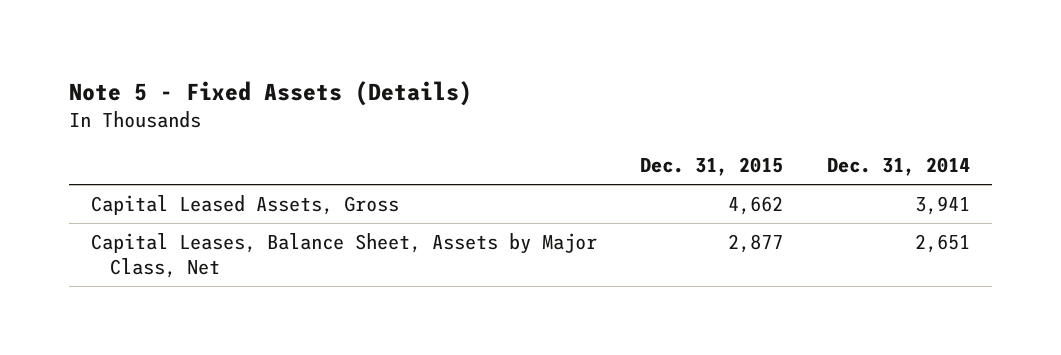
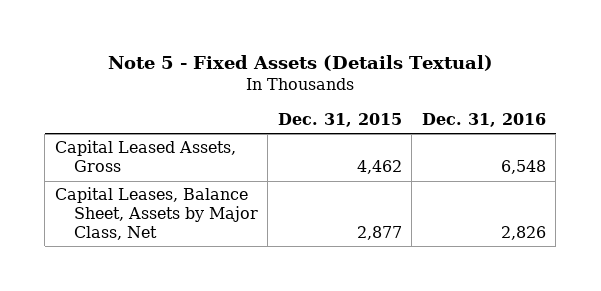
- Note 5 - Fixed Assets (Details)
+ Note 5 - Fixed Assets (Details Textual)
- | Dec. 31, 2015 | Dec. 31, 2014
+ | Dec. 31, 2015 | Dec. 31, 2016
- Capital Leased Assets, Gross | 4,662 | 3,941
+ Capital Leased Assets, Gross | 4,462 | 6,548

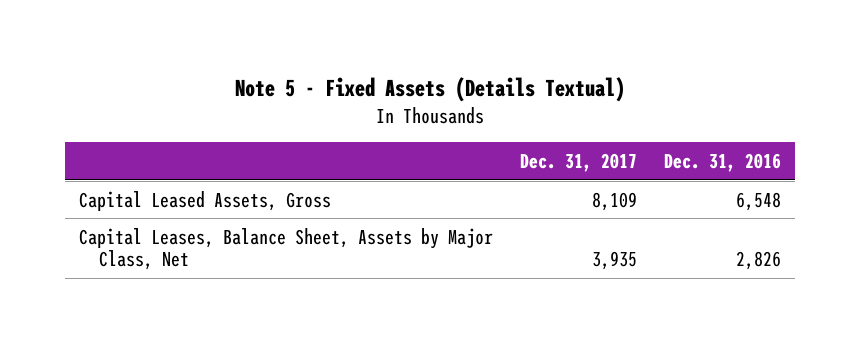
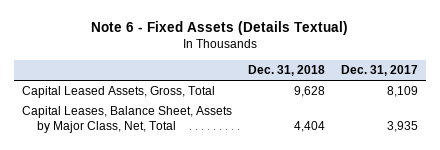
- Note 5 - Fixed Assets (Details Textual)
+ Note 6 - Fixed Assets (Details Textual)
- | Dec. 31, 2017 | Dec. 31, 2016
+ | Dec. 31, 2018 | Dec. 31, 2017
- Capital Leased Assets, Gross | 8,109 | 6,548
- Capital Leases, Balance Sheet, Assets by Major Class, Net | 3,935 | 2,826
+ Capital Leased Assets, Gross, Total | 9,628 | 8,109
+ Capital Leases, Balance Sheet, Assets by Major Class, Net, Total | 4,404 | 3,935

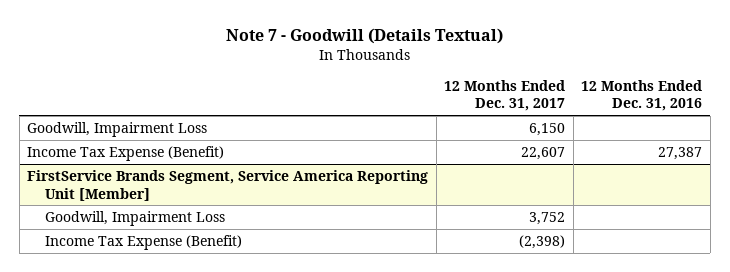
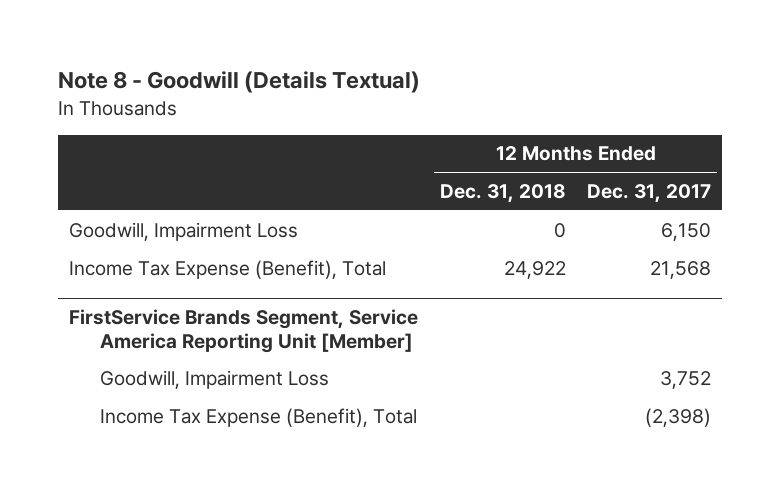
- Note 7 - Goodwill (Details Textual)
+ Note 8 - Goodwill (Details Textual)
- | 12 Months Ended Dec. 31, 2017 | 12 Months Ended Dec. 31, 2016
+ | 12 Months Ended Dec. 31, 2018 | 12 Months Ended Dec. 31, 2017
- Income Tax Expense (Benefit) | 22,607 | 27,387
+ Income Tax Expense (Benefit), Total | 24,922 | 21,568
@ FirstService Brands Segment, Service America Reporting Unit [Member]
- Income Tax Expense (Benefit) | (2,398) |
+ Income Tax Expense (Benefit), Total | | (2,398)

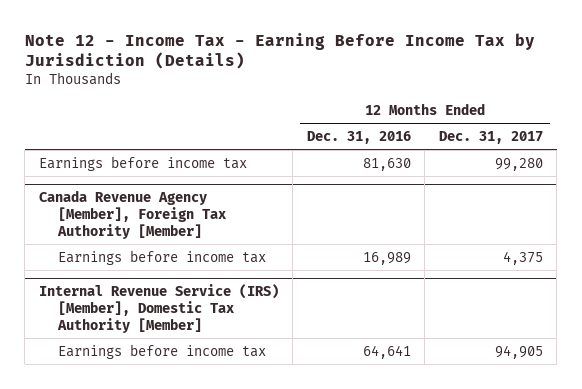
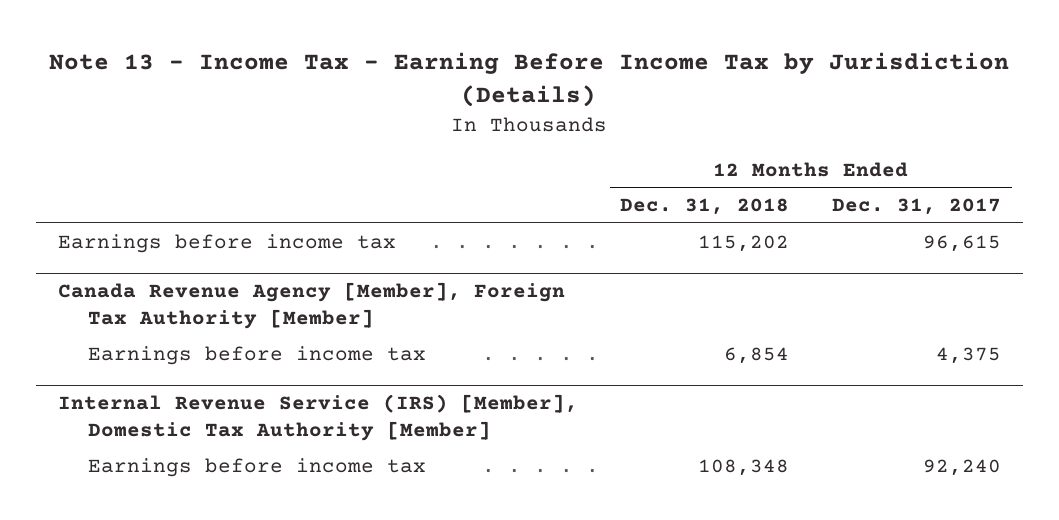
- Note 12 - Income Tax - Earning Before Income Tax by Jurisdiction (Details)
+ Note 13 - Income Tax - Earning Before Income Tax by Jurisdiction (Details)
- | 12 Months Ended Dec. 31, 2016 | 12 Months Ended Dec. 31, 2017
+ | 12 Months Ended Dec. 31, 2018 | 12 Months Ended Dec. 31, 2017
- Earnings before income tax | 81,630 | 99,280
+ Earnings before income tax | 115,202 | 96,615
@ Internal Revenue Service (IRS) [Member], Domestic Tax Authority [Member]
- Earnings before income tax | 64,641 | 94,905
+ Earnings before income tax | 108,348 | 92,240

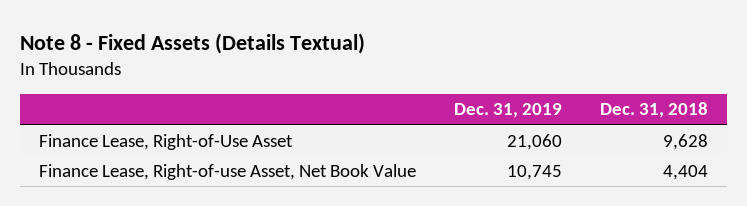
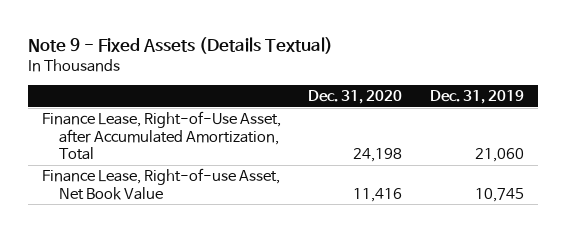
- Note 8 - Fixed Assets (Details Textual)
+ Note 9 - Fixed Assets (Details Textual)
- | Dec. 31, 2019 | Dec. 31, 2018
+ | Dec. 31, 2020 | Dec. 31, 2019
- Finance Lease, Right-of-Use Asset | 21,060 | 9,628
+ Finance Lease, Right-of-Use Asset, after Accumulated Amortization, Total | 24,198 | 21,060

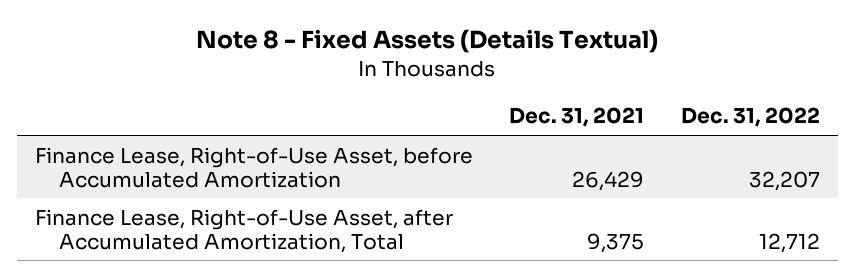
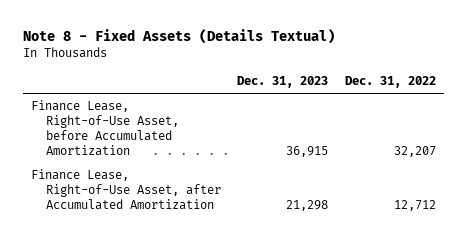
- | Dec. 31, 2021 | Dec. 31, 2022
+ | Dec. 31, 2023 | Dec. 31, 2022
- Finance Lease, Right-of-Use Asset, after Accumulated Amortization, Total | 9,375 | 12,712
+ Finance Lease, Right-of-Use Asset, after Accumulated Amortization | 21,298 | 12,712

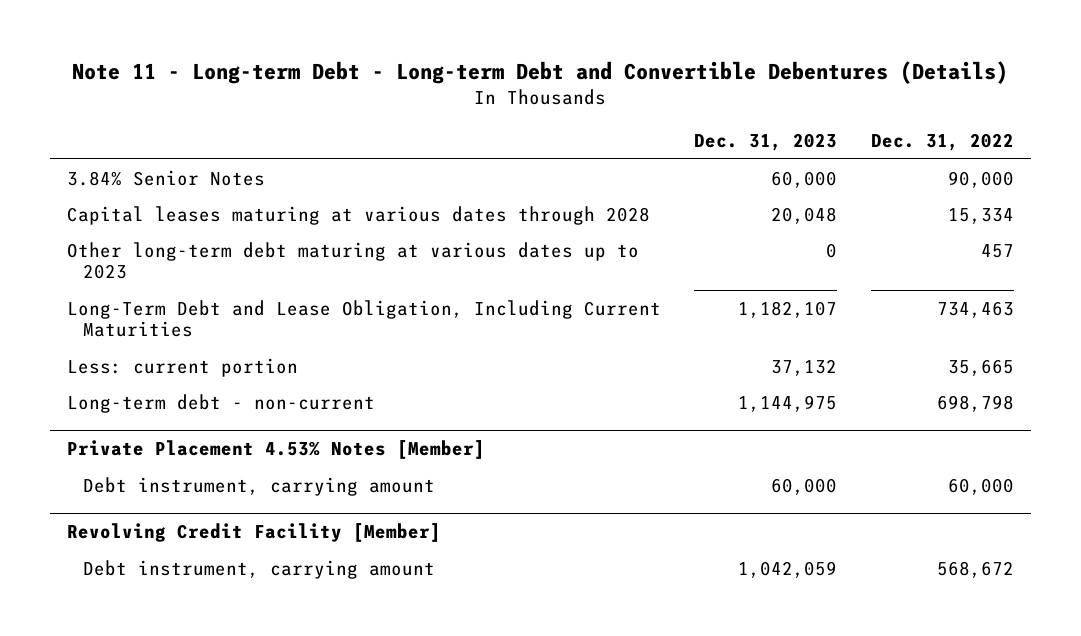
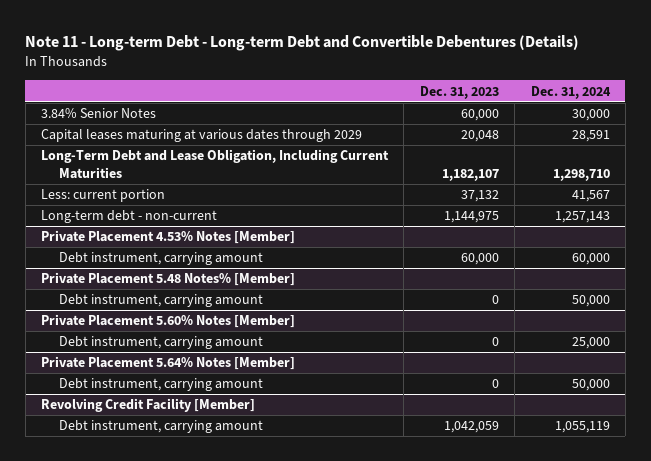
- | Dec. 31, 2023 | Dec. 31, 2022
+ | Dec. 31, 2023 | Dec. 31, 2024
- Capital leases maturing at various dates through 2028 | 20,048 | 15,334
- Other long-term debt maturing at various dates up to 2023 | 0 | 457
+ Capital leases maturing at various dates through 2029 | 20,048 | 28,591
+ Private Placement 5.48 Notes% [Member]
+ Debt instrument, carrying amount | 0 | 50,000
+ Private Placement 5.60% Notes [Member]
+ Debt instrument, carrying amount | 0 | 25,000
+ Private Placement 5.64% Notes [Member]
+ Debt instrument, carrying amount | 0 | 50,000

